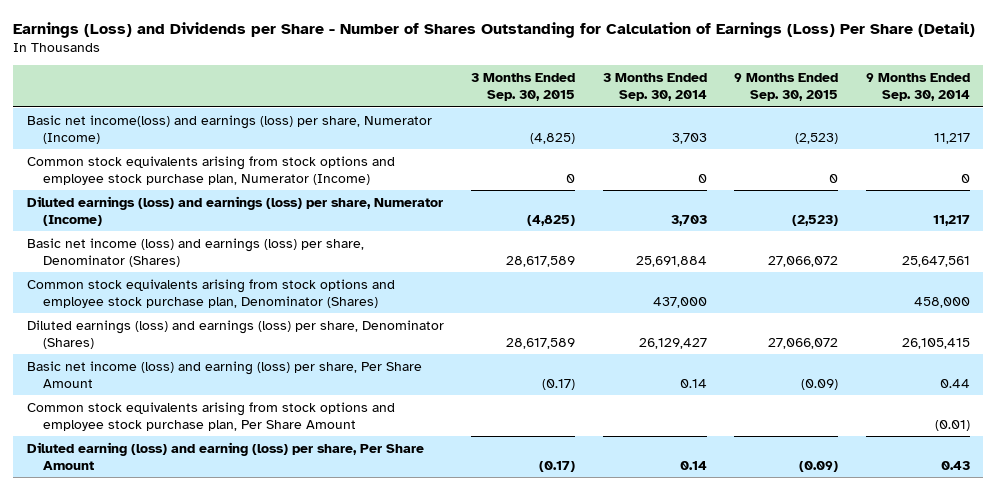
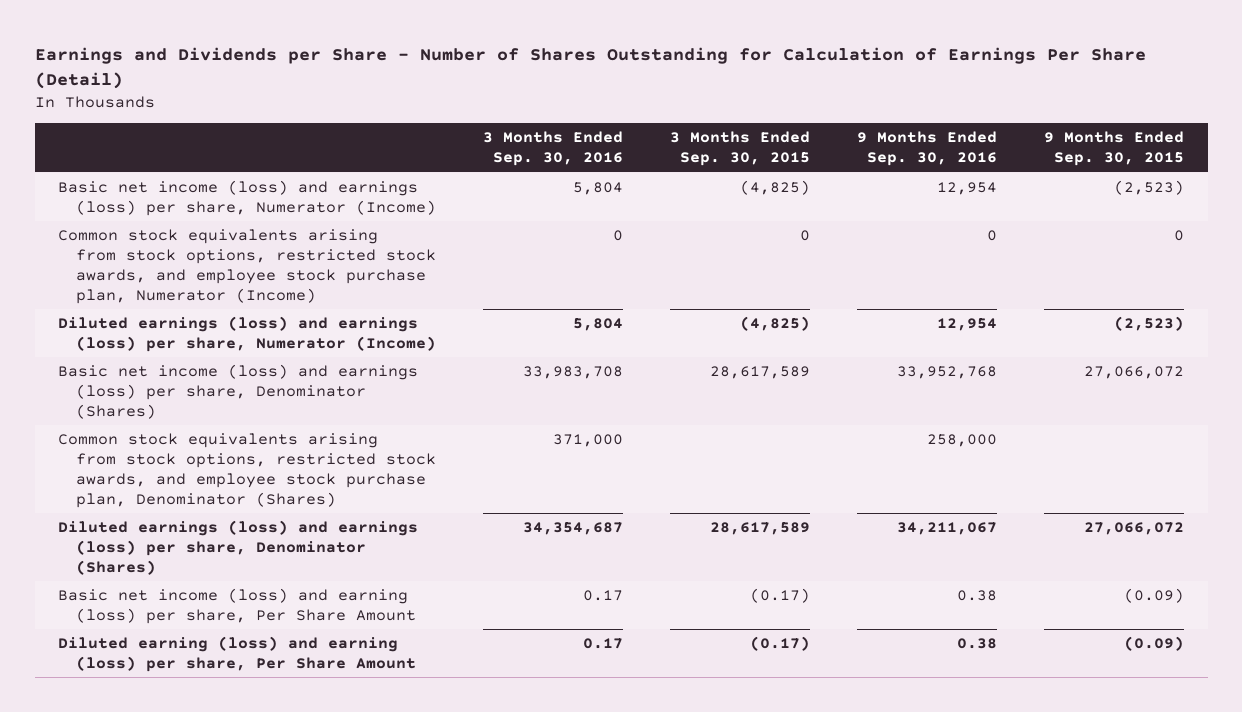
- Earnings (Loss) and Dividends per Share - Number of Shares Outstanding for Calculation of Earnings (Loss) Per Share (Detail)
+ Earnings and Dividends per Share - Number of Shares Outstanding for Calculation of Earnings Per Share (Detail)
- | 3 Months Ended Sep. 30, 2015 | 3 Months Ended Sep. 30, 2014 | 9 Months Ended Sep. 30, 2015 | 9 Months Ended Sep. 30, 2014
+ | 3 Months Ended Sep. 30, 2016 | 3 Months Ended Sep. 30, 2015 | 9 Months Ended Sep. 30, 2016 | 9 Months Ended Sep. 30, 2015
- Basic net income(loss) and earnings (loss) per share, Numerator (Income) | (4,825) | 3,703 | (2,523) | 11,217
- Common stock equivalents arising from stock options and employee stock purchase plan, Numerator (Income) | 0 | 0 | 0 | 0
+ Basic net income (loss) and earnings (loss) per share, Numerator (Income) | 5,804 | (4,825) | 12,954 | (2,523)
+ Common stock equivalents arising from stock options, restricted stock awards, and employee stock purchase plan, Numerator (Income) | 0 | 0 | 0 | 0
- Common stock equivalents arising from stock options and employee stock purchase plan, Denominator (Shares) | | 437,000 | | 458,000
+ Common stock equivalents arising from stock options, restricted stock awards, and employee stock purchase plan, Denominator (Shares) | 371,000 | | 258,000 |
- Common stock equivalents arising from stock options and employee stock purchase plan, Per Share Amount | | | | (0.01)

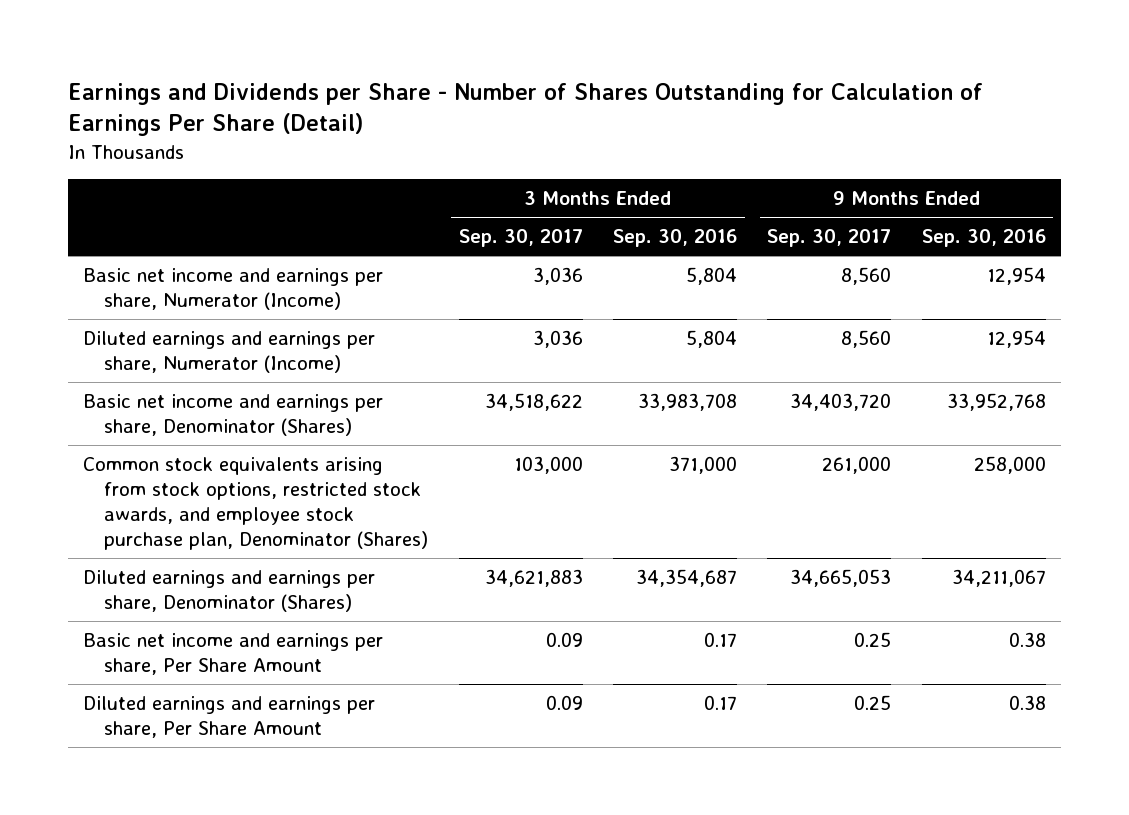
- | 3 Months Ended Sep. 30, 2016 | 3 Months Ended Sep. 30, 2015 | 9 Months Ended Sep. 30, 2016 | 9 Months Ended Sep. 30, 2015
+ | 3 Months Ended Sep. 30, 2017 | 3 Months Ended Sep. 30, 2016 | 9 Months Ended Sep. 30, 2017 | 9 Months Ended Sep. 30, 2016
- Basic net income (loss) and earnings (loss) per share, Numerator (Income) | 5,804 | (4,825) | 12,954 | (2,523)
- Common stock equivalents arising from stock options, restricted stock awards, and employee stock purchase plan, Numerator (Income) | 0 | 0 | 0 | 0
- Diluted earnings (loss) and earnings (loss) per share, Numerator (Income) | 5,804 | (4,825) | 12,954 | (2,523)
- Basic net income (loss) and earnings (loss) per share, Denominator (Shares) | 33,983,708 | 28,617,589 | 33,952,768 | 27,066,072
+ Basic net income and earnings per share, Numerator (Income) | 3,036 | 5,804 | 8,560 | 12,954
+ Diluted earnings and earnings per share, Numerator (Income) | 3,036 | 5,804 | 8,560 | 12,954
+ Basic net income and earnings per share, Denominator (Shares) | 34,518,622 | 33,983,708 | 34,403,720 | 33,952,768
- Diluted earnings (loss) and earnings (loss) per share, Denominator (Shares) | 34,354,687 | 28,617,589 | 34,211,067 | 27,066,072
- Basic net income (loss) and earning (loss) per share, Per Share Amount | 0.17 | (0.17) | 0.38 | (0.09)
- Diluted earning (loss) and earning (loss) per share, Per Share Amount | 0.17 | (0.17) | 0.38 | (0.09)
+ Diluted earnings and earnings per share, Denominator (Shares) | 34,621,883 | 34,354,687 | 34,665,053 | 34,211,067
+ Basic net income and earnings per share, Per Share Amount | 0.09 | 0.17 | 0.25 | 0.38
+ Diluted earnings and earnings per share, Per Share Amount | 0.09 | 0.17 | 0.25 | 0.38

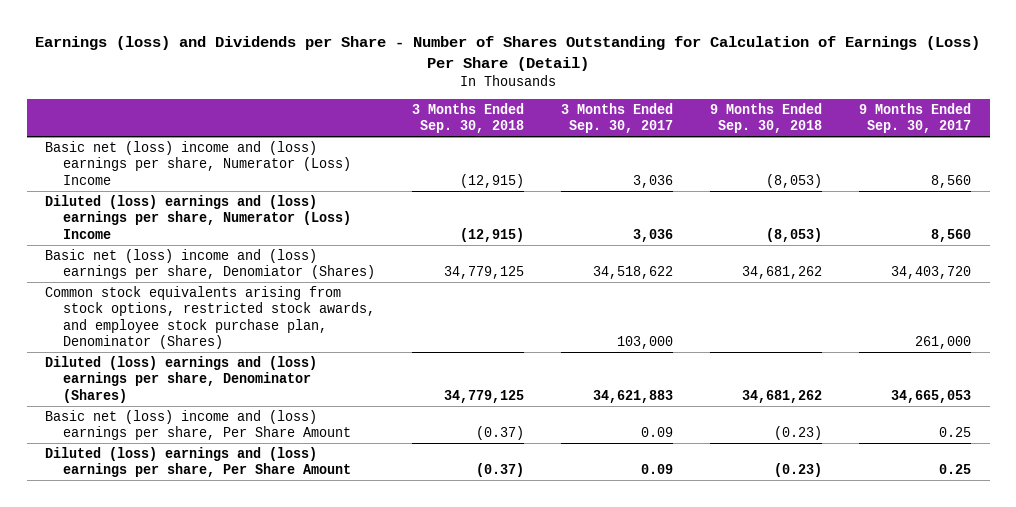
- Earnings and Dividends per Share - Number of Shares Outstanding for Calculation of Earnings Per Share (Detail)
+ Earnings (loss) and Dividends per Share - Number of Shares Outstanding for Calculation of Earnings (Loss) Per Share (Detail)
- | 3 Months Ended Sep. 30, 2017 | 3 Months Ended Sep. 30, 2016 | 9 Months Ended Sep. 30, 2017 | 9 Months Ended Sep. 30, 2016
+ | 3 Months Ended Sep. 30, 2018 | 3 Months Ended Sep. 30, 2017 | 9 Months Ended Sep. 30, 2018 | 9 Months Ended Sep. 30, 2017
- Basic net income and earnings per share, Numerator (Income) | 3,036 | 5,804 | 8,560 | 12,954
- Diluted earnings and earnings per share, Numerator (Income) | 3,036 | 5,804 | 8,560 | 12,954
- Basic net income and earnings per share, Denominator (Shares) | 34,518,622 | 33,983,708 | 34,403,720 | 33,952,768
+ Basic net (loss) income and (loss) earnings per share, Numerator (Loss) Income | (12,915) | 3,036 | (8,053) | 8,560
+ Diluted (loss) earnings and (loss) earnings per share, Numerator (Loss) Income | (12,915) | 3,036 | (8,053) | 8,560
+ Basic net (loss) income and (loss) earnings per share, Denomiator (Shares) | 34,779,125 | 34,518,622 | 34,681,262 | 34,403,720
- Diluted earnings and earnings per share, Denominator (Shares) | 34,621,883 | 34,354,687 | 34,665,053 | 34,211,067
- Basic net income and earnings per share, Per Share Amount | 0.09 | 0.17 | 0.25 | 0.38
- Diluted earnings and earnings per share, Per Share Amount | 0.09 | 0.17 | 0.25 | 0.38
+ Diluted (loss) earnings and (loss) earnings per share, Denominator (Shares) | 34,779,125 | 34,621,883 | 34,681,262 | 34,665,053
+ Basic net (loss) income and (loss) earnings per share, Per Share Amount | (0.37) | 0.09 | (0.23) | 0.25
+ Diluted (loss) earnings and (loss) earnings per share, Per Share Amount | (0.37) | 0.09 | (0.23) | 0.25

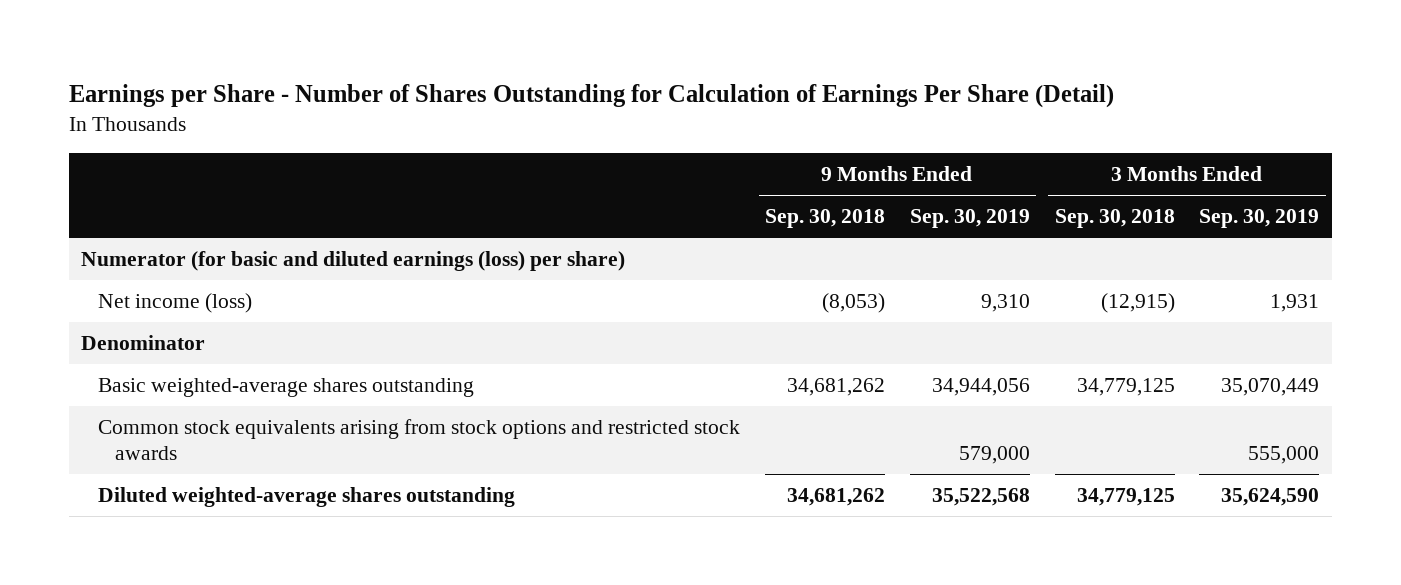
- Earnings (loss) and Dividends per Share - Number of Shares Outstanding for Calculation of Earnings (Loss) Per Share (Detail)
+ Earnings per Share - Number of Shares Outstanding for Calculation of Earnings Per Share (Detail)
- | 3 Months Ended Sep. 30, 2018 | 3 Months Ended Sep. 30, 2017 | 9 Months Ended Sep. 30, 2018 | 9 Months Ended Sep. 30, 2017
+ | 9 Months Ended Sep. 30, 2018 | 9 Months Ended Sep. 30, 2019 | 3 Months Ended Sep. 30, 2018 | 3 Months Ended Sep. 30, 2019
- Basic net (loss) income and (loss) earnings per share, Numerator (Loss) Income | (12,915) | 3,036 | (8,053) | 8,560
- Diluted (loss) earnings and (loss) earnings per share, Numerator (Loss) Income | (12,915) | 3,036 | (8,053) | 8,560
- Basic net (loss) income and (loss) earnings per share, Denomiator (Shares) | 34,779,125 | 34,518,622 | 34,681,262 | 34,403,720
- Common stock equivalents arising from stock options, restricted stock awards, and employee stock purchase plan, Denominator (Shares) | | 103,000 | | 261,000
- Diluted (loss) earnings and (loss) earnings per share, Denominator (Shares) | 34,779,125 | 34,621,883 | 34,681,262 | 34,665,053
- Basic net (loss) income and (loss) earnings per share, Per Share Amount | (0.37) | 0.09 | (0.23) | 0.25
- Diluted (loss) earnings and (loss) earnings per share, Per Share Amount | (0.37) | 0.09 | (0.23) | 0.25
+ Numerator (for basic and diluted earnings (loss) per share)
+ Net income (loss) | (8,053) | 9,310 | (12,915) | 1,931
+ Denominator
+ Basic weighted-average shares outstanding | 34,681,262 | 34,944,056 | 34,779,125 | 35,070,449
+ Common stock equivalents arising from stock options and restricted stock awards | | 579,000 | | 555,000
+ Diluted weighted-average shares outstanding | 34,681,262 | 35,522,568 | 34,779,125 | 35,624,590

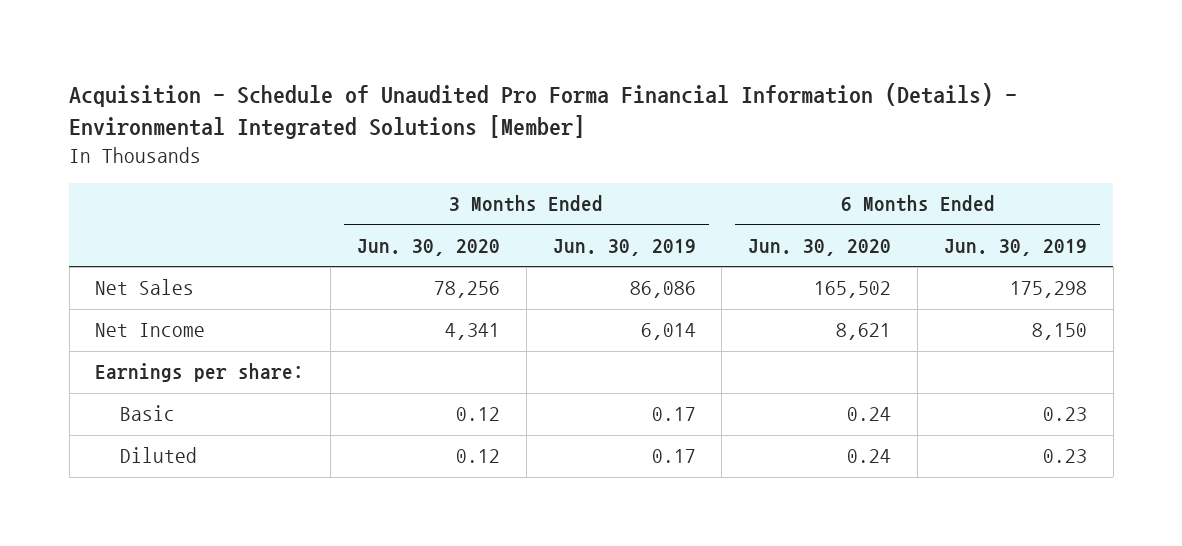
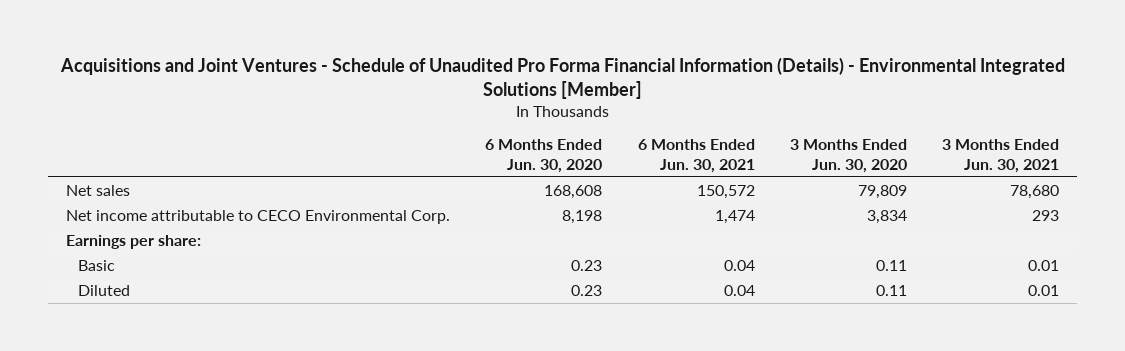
- Acquisition - Schedule of Unaudited Pro Forma Financial Information (Details) - Environmental Integrated Solutions [Member]
+ Acquisitions and Joint Ventures - Schedule of Unaudited Pro Forma Financial Information (Details) - Environmental Integrated Solutions [Member]
- | 3 Months Ended Jun. 30, 2020 | 3 Months Ended Jun. 30, 2019 | 6 Months Ended Jun. 30, 2020 | 6 Months Ended Jun. 30, 2019
+ | 6 Months Ended Jun. 30, 2020 | 6 Months Ended Jun. 30, 2021 | 3 Months Ended Jun. 30, 2020 | 3 Months Ended Jun. 30, 2021
- Net Sales | 78,256 | 86,086 | 165,502 | 175,298
- Net Income | 4,341 | 6,014 | 8,621 | 8,150
+ Net sales | 168,608 | 150,572 | 79,809 | 78,680
+ Net income attributable to CECO Environmental Corp. | 8,198 | 1,474 | 3,834 | 293
- Basic | 0.12 | 0.17 | 0.24 | 0.23
- Diluted | 0.12 | 0.17 | 0.24 | 0.23
+ Basic | 0.23 | 0.04 | 0.11 | 0.01
+ Diluted | 0.23 | 0.04 | 0.11 | 0.01

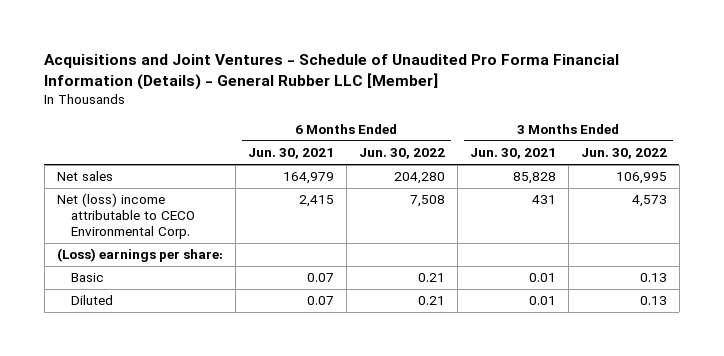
- Acquisitions and Joint Ventures - Schedule of Unaudited Pro Forma Financial Information (Details) - Environmental Integrated Solutions [Member]
+ Acquisitions and Joint Ventures - Schedule of Unaudited Pro Forma Financial Information (Details) - General Rubber LLC [Member]
- | 6 Months Ended Jun. 30, 2020 | 6 Months Ended Jun. 30, 2021 | 3 Months Ended Jun. 30, 2020 | 3 Months Ended Jun. 30, 2021
+ | 6 Months Ended Jun. 30, 2021 | 6 Months Ended Jun. 30, 2022 | 3 Months Ended Jun. 30, 2021 | 3 Months Ended Jun. 30, 2022
- Net sales | 168,608 | 150,572 | 79,809 | 78,680
- Net income attributable to CECO Environmental Corp. | 8,198 | 1,474 | 3,834 | 293
- Earnings per share:
- Basic | 0.23 | 0.04 | 0.11 | 0.01
- Diluted | 0.23 | 0.04 | 0.11 | 0.01
+ Net sales | 164,979 | 204,280 | 85,828 | 106,995
+ Net (loss) income attributable to CECO Environmental Corp. | 2,415 | 7,508 | 431 | 4,573
+ (Loss) earnings per share:
+ Basic | 0.07 | 0.21 | 0.01 | 0.13
+ Diluted | 0.07 | 0.21 | 0.01 | 0.13

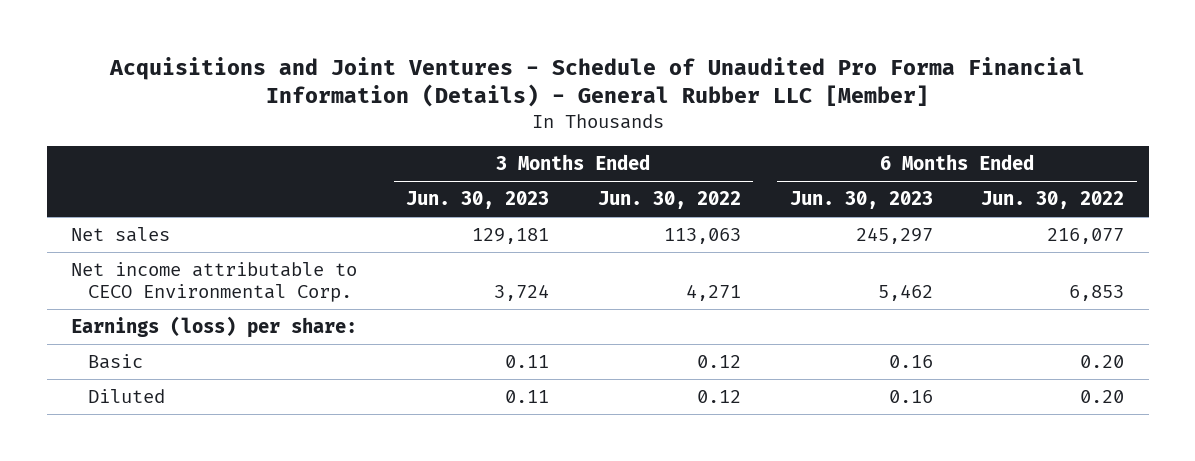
- | 6 Months Ended Jun. 30, 2021 | 6 Months Ended Jun. 30, 2022 | 3 Months Ended Jun. 30, 2021 | 3 Months Ended Jun. 30, 2022
+ | 3 Months Ended Jun. 30, 2023 | 3 Months Ended Jun. 30, 2022 | 6 Months Ended Jun. 30, 2023 | 6 Months Ended Jun. 30, 2022
- Net sales | 164,979 | 204,280 | 85,828 | 106,995
- Net (loss) income attributable to CECO Environmental Corp. | 2,415 | 7,508 | 431 | 4,573
- (Loss) earnings per share:
- Basic | 0.07 | 0.21 | 0.01 | 0.13
- Diluted | 0.07 | 0.21 | 0.01 | 0.13
+ Net sales | 129,181 | 113,063 | 245,297 | 216,077
+ Net income attributable to CECO Environmental Corp. | 3,724 | 4,271 | 5,462 | 6,853
+ Earnings (loss) per share:
+ Basic | 0.11 | 0.12 | 0.16 | 0.20
+ Diluted | 0.11 | 0.12 | 0.16 | 0.20

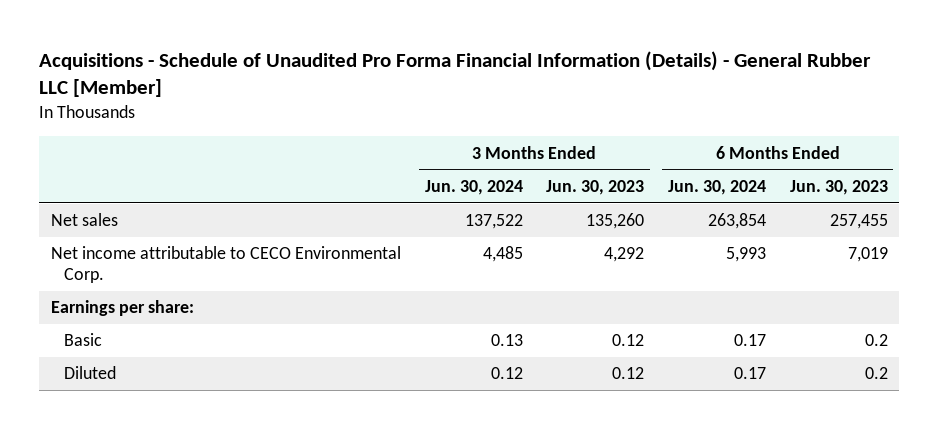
- Acquisitions and Joint Ventures - Schedule of Unaudited Pro Forma Financial Information (Details) - General Rubber LLC [Member]
+ Acquisitions - Schedule of Unaudited Pro Forma Financial Information (Details) - General Rubber LLC [Member]
- | 3 Months Ended Jun. 30, 2023 | 3 Months Ended Jun. 30, 2022 | 6 Months Ended Jun. 30, 2023 | 6 Months Ended Jun. 30, 2022
+ | 3 Months Ended Jun. 30, 2024 | 3 Months Ended Jun. 30, 2023 | 6 Months Ended Jun. 30, 2024 | 6 Months Ended Jun. 30, 2023
- Net sales | 129,181 | 113,063 | 245,297 | 216,077
- Net income attributable to CECO Environmental Corp. | 3,724 | 4,271 | 5,462 | 6,853
- Earnings (loss) per share:
- Basic | 0.11 | 0.12 | 0.16 | 0.20
- Diluted | 0.11 | 0.12 | 0.16 | 0.20
+ Net sales | 137,522 | 135,260 | 263,854 | 257,455
+ Net income attributable to CECO Environmental Corp. | 4,485 | 4,292 | 5,993 | 7,019
+ Earnings per share:
+ Basic | 0.13 | 0.12 | 0.17 | 0.2
+ Diluted | 0.12 | 0.12 | 0.17 | 0.2

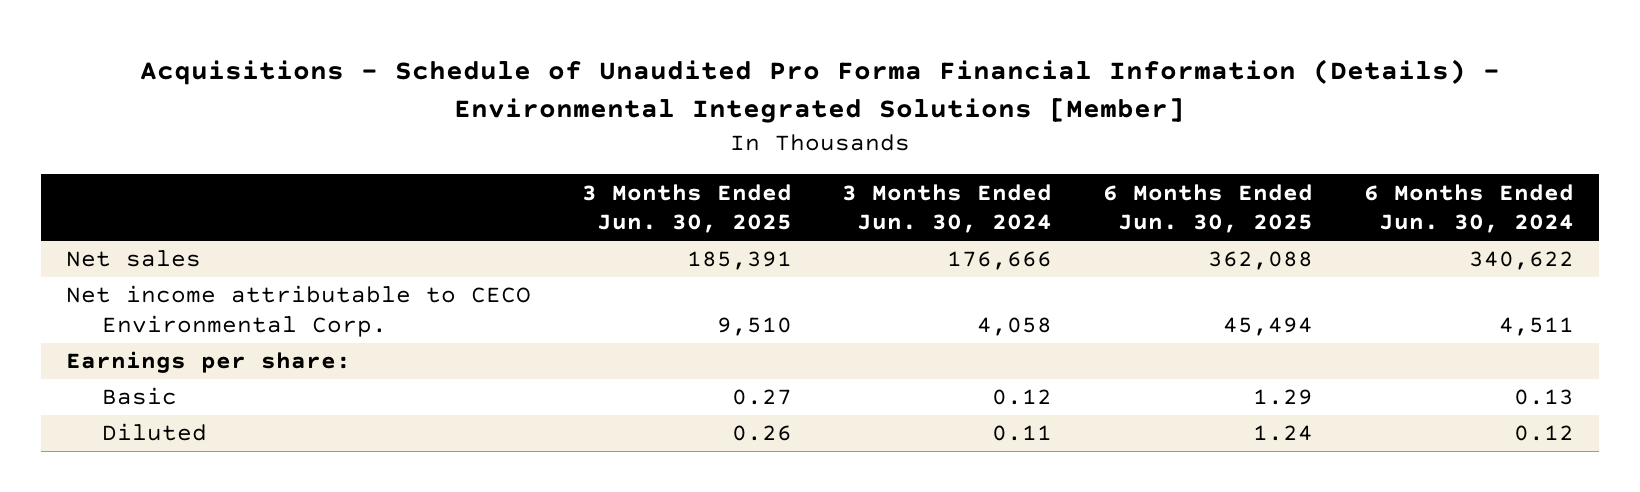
- Acquisitions - Schedule of Unaudited Pro Forma Financial Information (Details) - General Rubber LLC [Member]
+ Acquisitions - Schedule of Unaudited Pro Forma Financial Information (Details) - Environmental Integrated Solutions [Member]
- | 3 Months Ended Jun. 30, 2024 | 3 Months Ended Jun. 30, 2023 | 6 Months Ended Jun. 30, 2024 | 6 Months Ended Jun. 30, 2023
+ | 3 Months Ended Jun. 30, 2025 | 3 Months Ended Jun. 30, 2024 | 6 Months Ended Jun. 30, 2025 | 6 Months Ended Jun. 30, 2024
- Net sales | 137,522 | 135,260 | 263,854 | 257,455
- Net income attributable to CECO Environmental Corp. | 4,485 | 4,292 | 5,993 | 7,019
+ Net sales | 185,391 | 176,666 | 362,088 | 340,622
+ Net income attributable to CECO Environmental Corp. | 9,510 | 4,058 | 45,494 | 4,511
- Basic | 0.13 | 0.12 | 0.17 | 0.2
- Diluted | 0.12 | 0.12 | 0.17 | 0.2
+ Basic | 0.27 | 0.12 | 1.29 | 0.13
+ Diluted | 0.26 | 0.11 | 1.24 | 0.12

